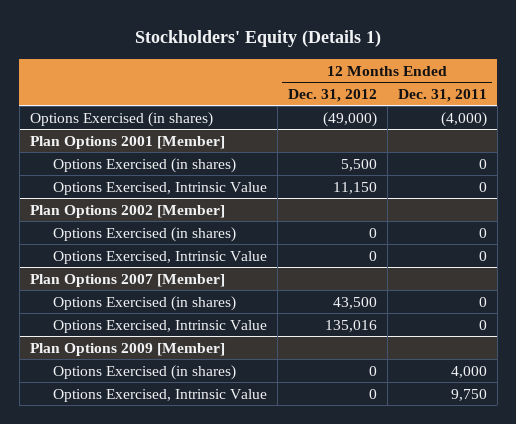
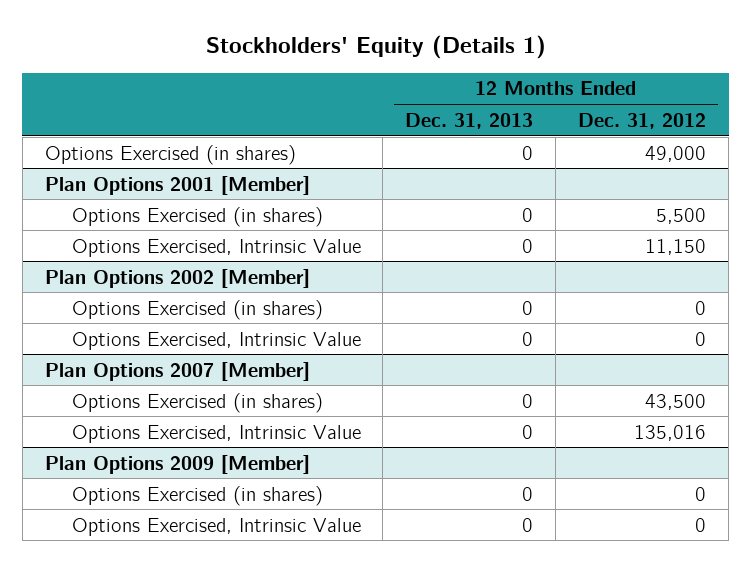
- | 12 Months Ended Dec. 31, 2012 | 12 Months Ended Dec. 31, 2011
+ | 12 Months Ended Dec. 31, 2013 | 12 Months Ended Dec. 31, 2012
- Options Exercised (in shares) | (49,000) | (4,000)
+ Options Exercised (in shares) | 0 | 49,000

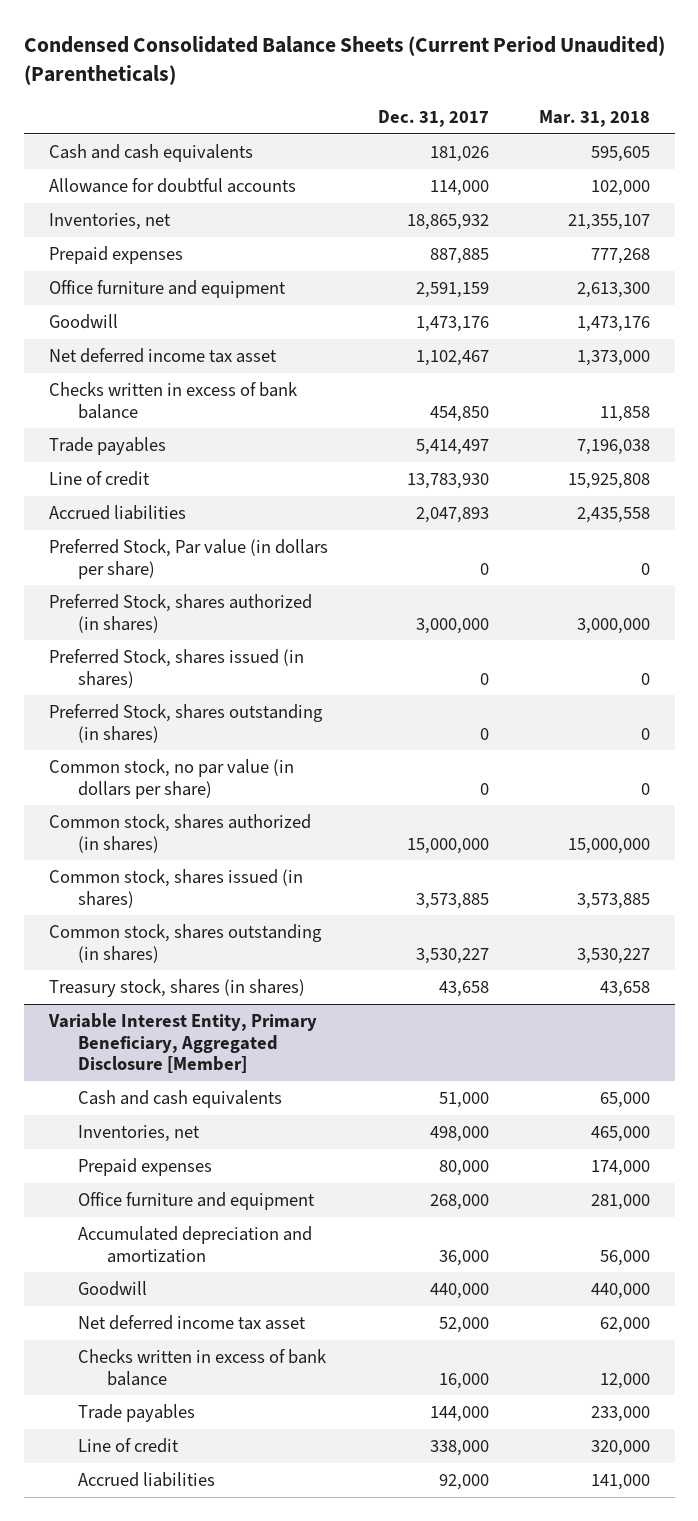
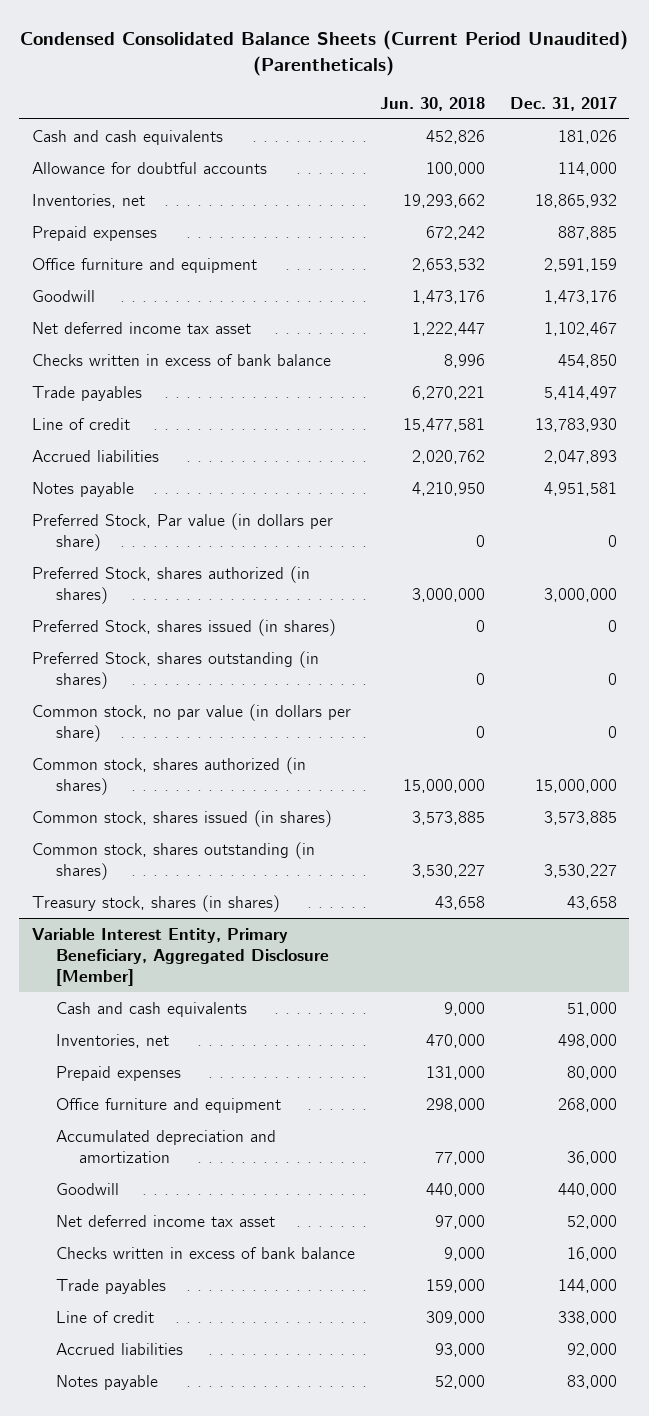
- | Dec. 31, 2017 | Mar. 31, 2018
+ | Jun. 30, 2018 | Dec. 31, 2017
+ Notes payable | 4,210,950 | 4,951,581
@ Variable Interest Entity, Primary Beneficiary, Aggregated Disclosure [Member]
+ Notes payable | 52,000 | 83,000

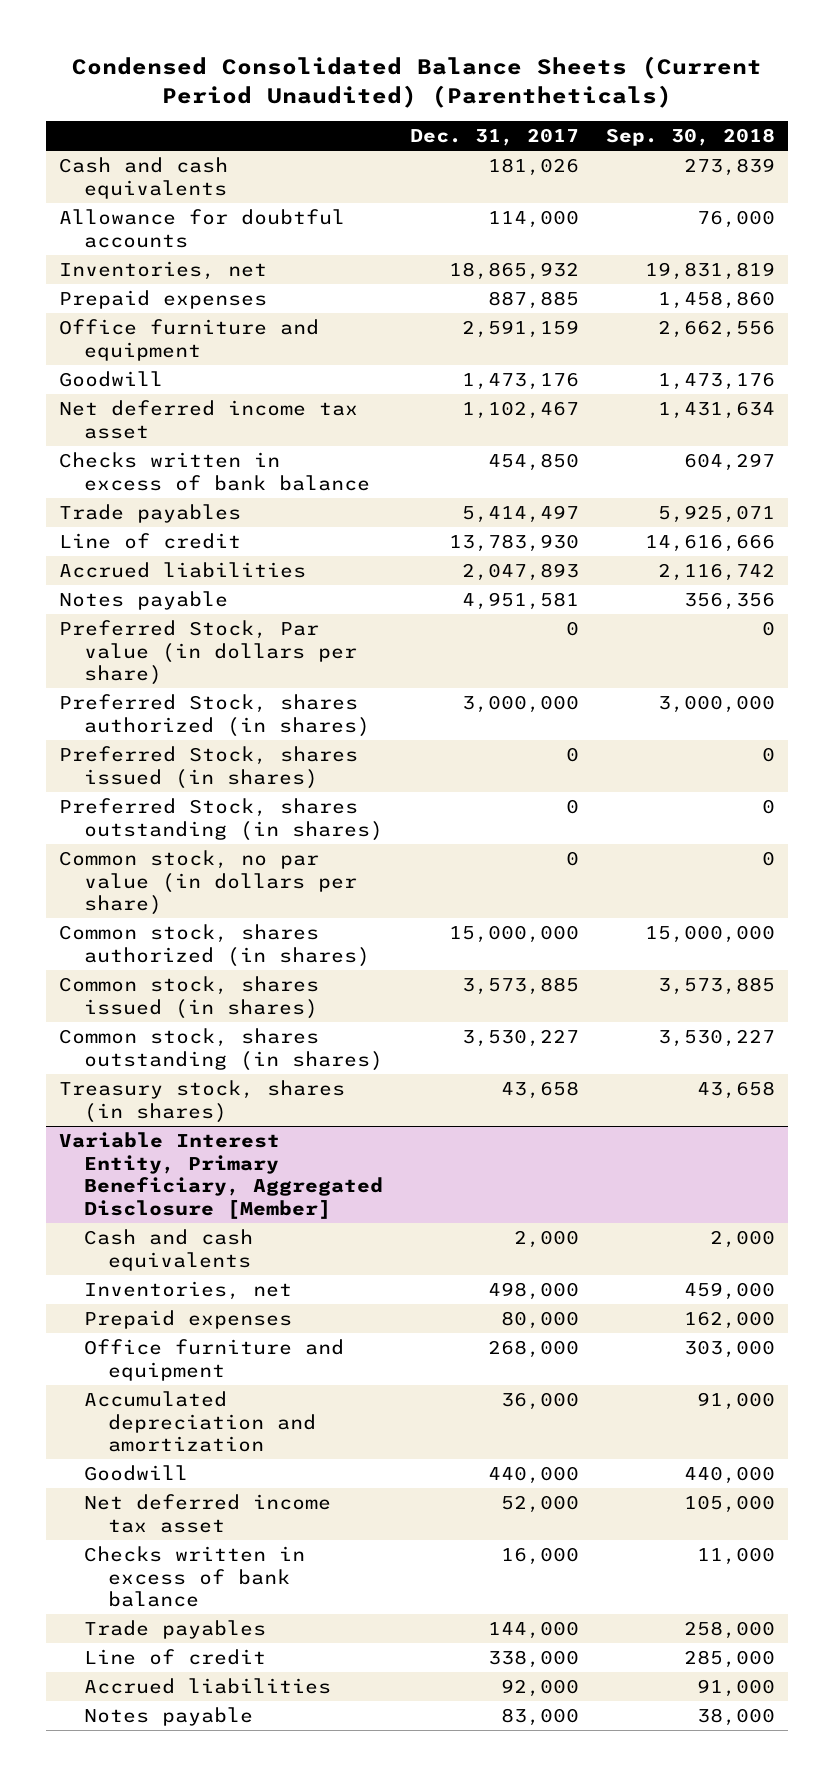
- | Jun. 30, 2018 | Dec. 31, 2017
+ | Dec. 31, 2017 | Sep. 30, 2018
@ Variable Interest Entity, Primary Beneficiary, Aggregated Disclosure [Member]
- Cash and cash equivalents | 9,000 | 51,000
+ Cash and cash equivalents | 2,000 | 2,000

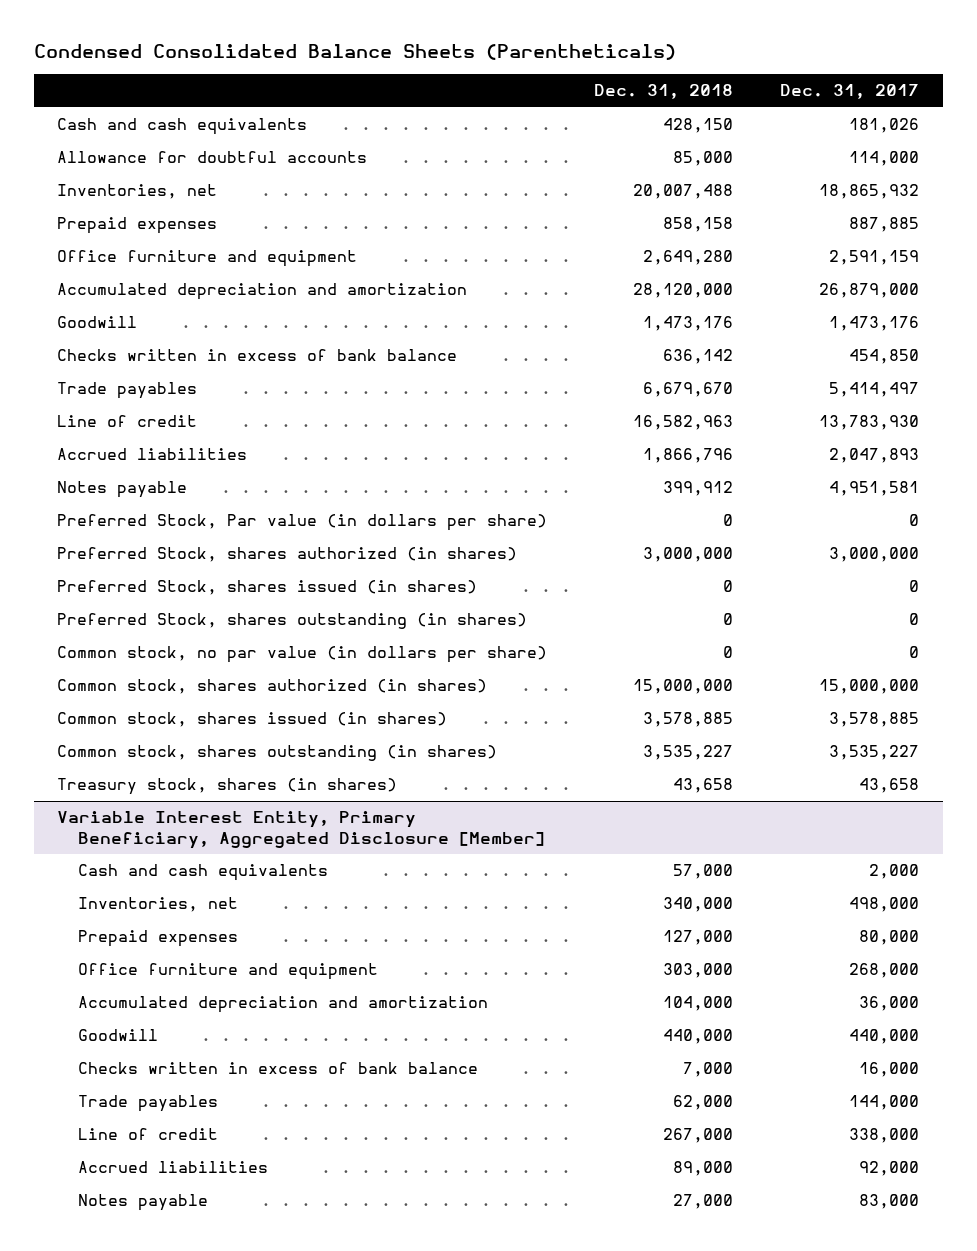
- Condensed Consolidated Balance Sheets (Current Period Unaudited) (Parentheticals)
+ Condensed Consolidated Balance Sheets (Parentheticals)
- | Dec. 31, 2017 | Sep. 30, 2018
+ | Dec. 31, 2018 | Dec. 31, 2017
+ Accumulated depreciation and amortization | 28,120,000 | 26,879,000
- Net deferred income tax asset | 1,102,467 | 1,431,634
- Common stock, shares issued (in shares) | 3,573,885 | 3,573,885
- Common stock, shares outstanding (in shares) | 3,530,227 | 3,530,227
+ Common stock, shares issued (in shares) | 3,578,885 | 3,578,885
+ Common stock, shares outstanding (in shares) | 3,535,227 | 3,535,227
@ Variable Interest Entity, Primary Beneficiary, Aggregated Disclosure [Member]
- Net deferred income tax asset | 52,000 | 105,000

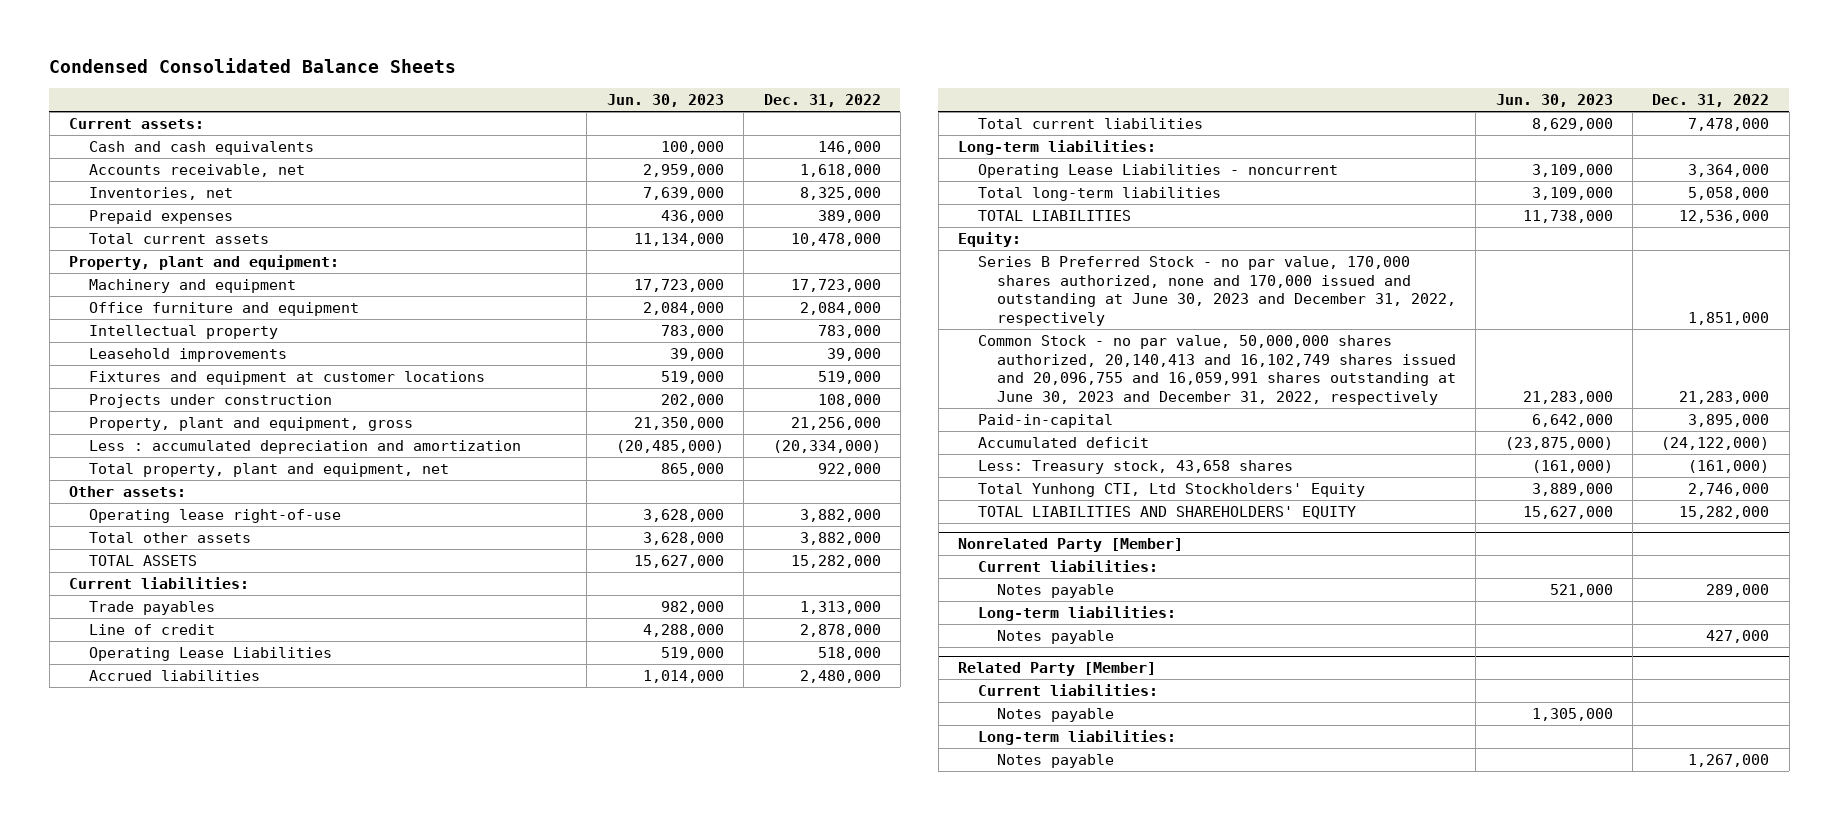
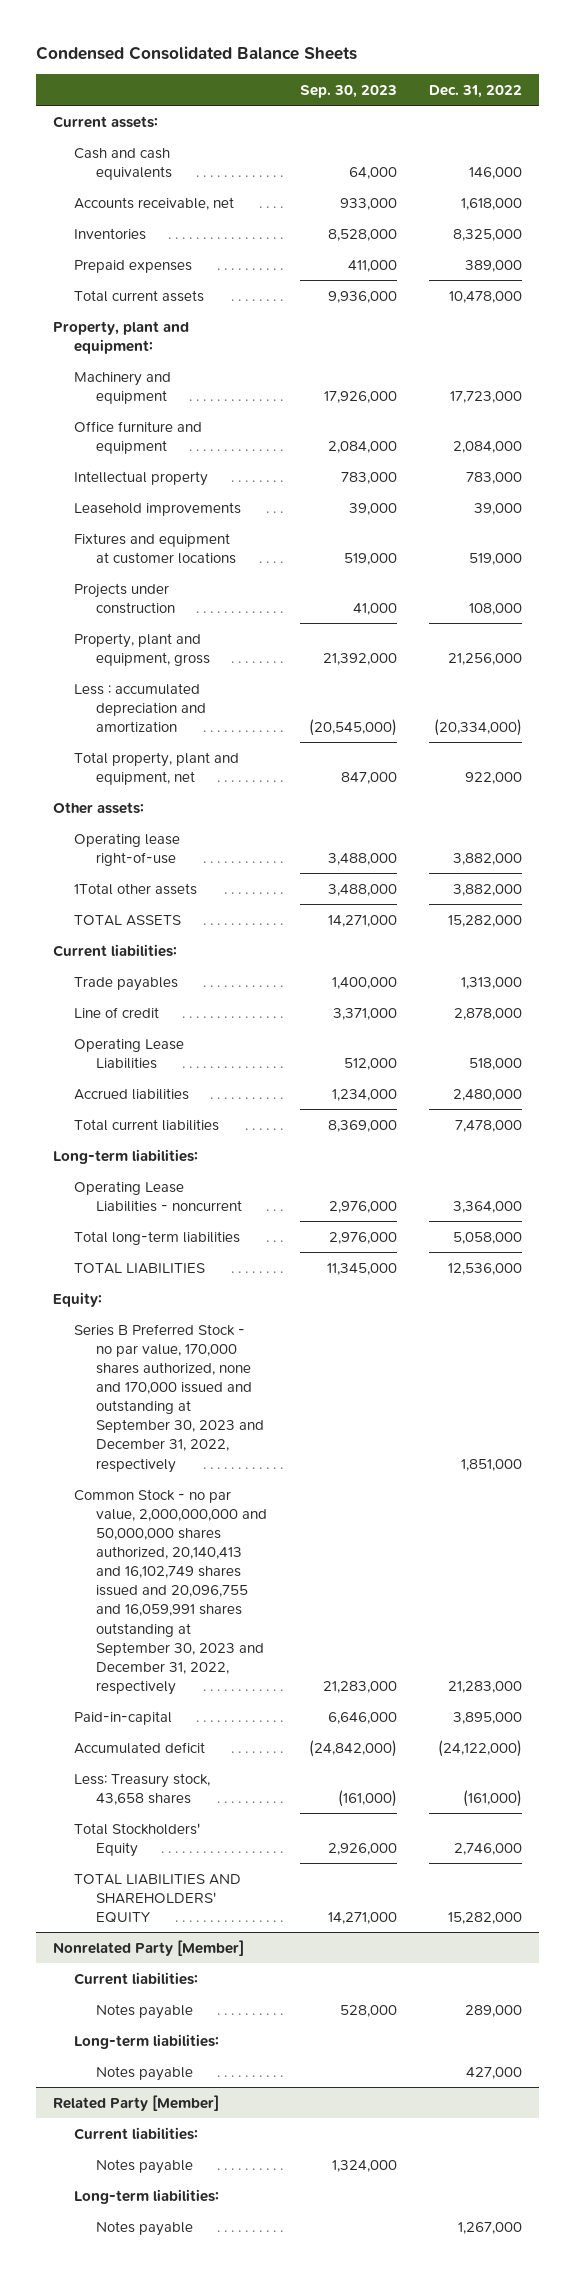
- | Jun. 30, 2023 | Dec. 31, 2022
+ | Sep. 30, 2023 | Dec. 31, 2022
- Inventories, net | 7,639,000 | 8,325,000
+ Inventories | 8,528,000 | 8,325,000
- Total other assets | 3,628,000 | 3,882,000
+ 1Total other assets | 3,488,000 | 3,882,000
- Series B Preferred Stock - no par value, 170,000 shares authorized, none and 170,000 issued and outstanding at June 30, 2023 and December 31, 2022, respectively | | 1,851,000
- Common Stock - no par value, 50,000,000 shares authorized, 20,140,413 and 16,102,749 shares issued and 20,096,755 and 16,059,991 shares outstanding at June 30, 2023 and December 31, 2022, respectively | 21,283,000 | 21,283,000
+ Series B Preferred Stock - no par value, 170,000 shares authorized, none and 170,000 issued and outstanding at September 30, 2023 and December 31, 2022, respectively | | 1,851,000
+ Common Stock - no par value, 2,000,000,000 and 50,000,000 shares authorized, 20,140,413 and 16,102,749 shares issued and 20,096,755 and 16,059,991 shares outstanding at September 30, 2023 and December 31, 2022, respectively | 21,283,000 | 21,283,000
- Total Yunhong CTI, Ltd Stockholders' Equity | 3,889,000 | 2,746,000
+ Total Stockholders' Equity | 2,926,000 | 2,746,000

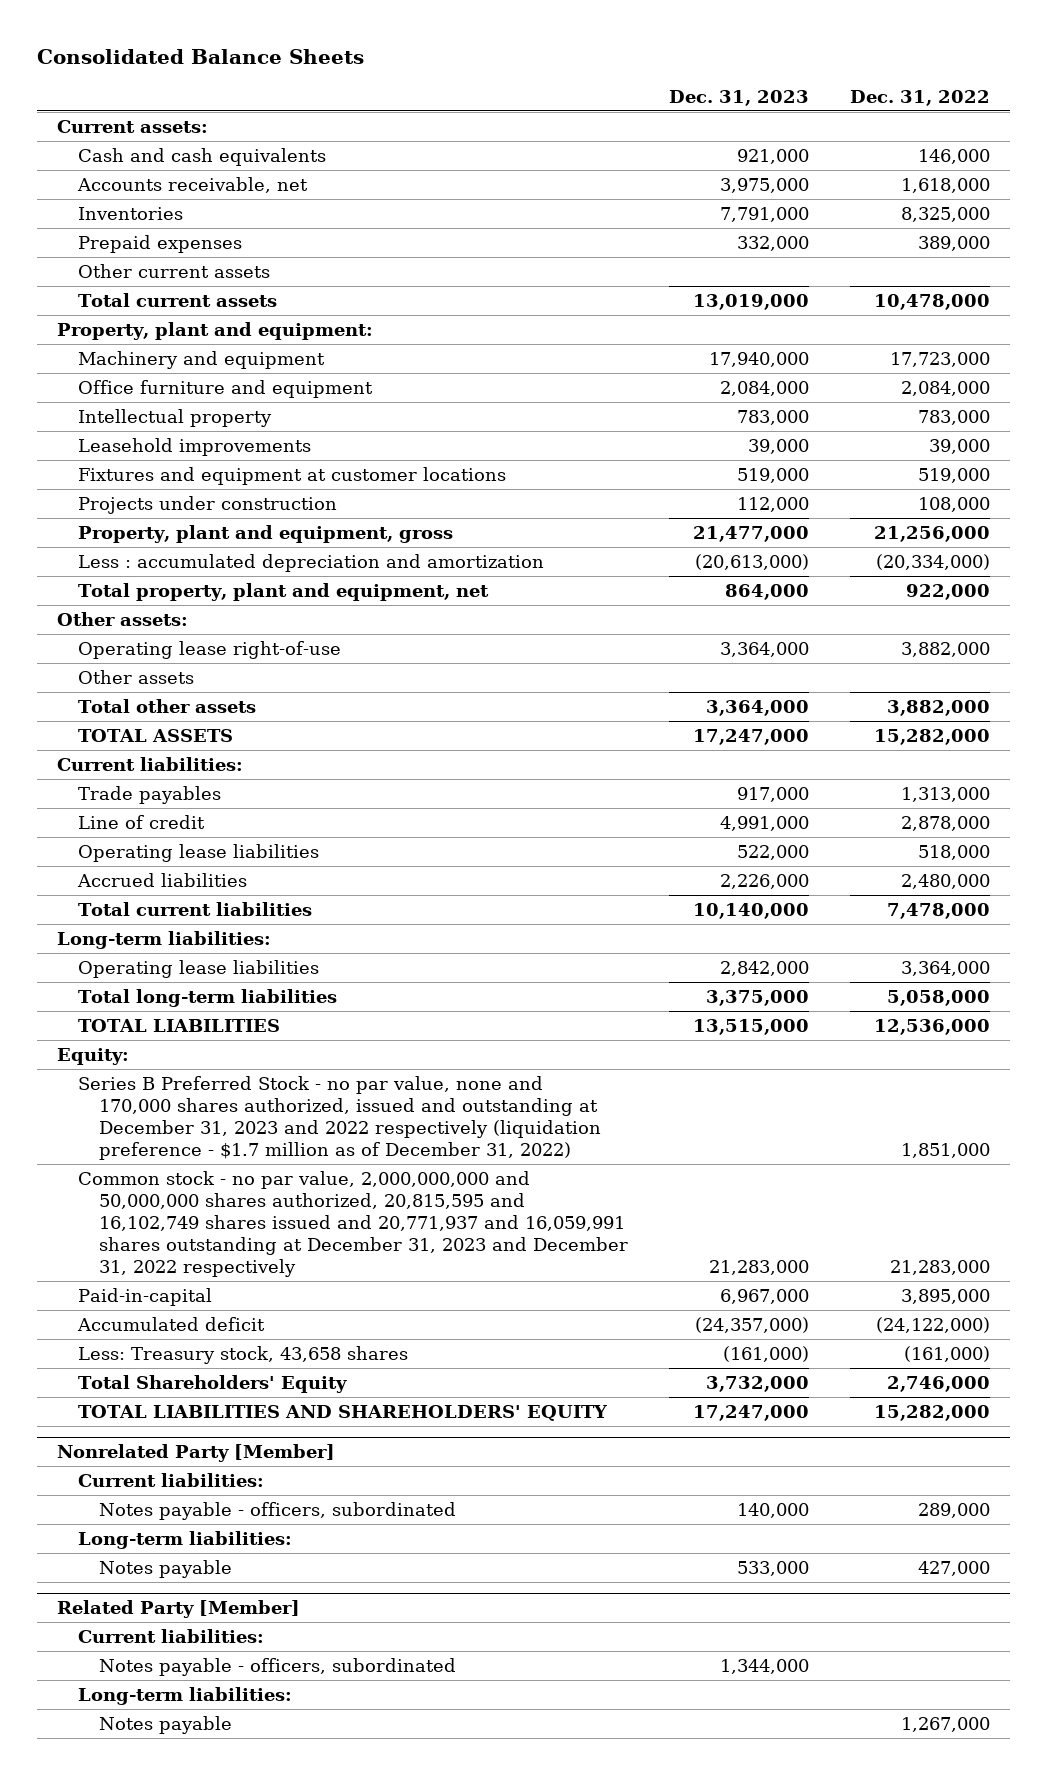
- Condensed Consolidated Balance Sheets
+ Consolidated Balance Sheets
- | Sep. 30, 2023 | Dec. 31, 2022
+ | Dec. 31, 2023 | Dec. 31, 2022
+ Other current assets
- 1Total other assets | 3,488,000 | 3,882,000
+ Other assets
+ Total other assets | 3,364,000 | 3,882,000
- Operating Lease Liabilities | 512,000 | 518,000
+ Operating lease liabilities | 522,000 | 518,000
- Operating Lease Liabilities - noncurrent | 2,976,000 | 3,364,000
+ Operating lease liabilities | 2,842,000 | 3,364,000
- Series B Preferred Stock - no par value, 170,000 shares authorized, none and 170,000 issued and outstanding at September 30, 2023 and December 31, 2022, respectively | | 1,851,000
- Common Stock - no par value, 2,000,000,000 and 50,000,000 shares authorized, 20,140,413 and 16,102,749 shares issued and 20,096,755 and 16,059,991 shares outstanding at September 30, 2023 and December 31, 2022, respectively | 21,283,000 | 21,283,000
+ Series B Preferred Stock - no par value, none and 170,000 shares authorized, issued and outstanding at December 31, 2023 and 2022 respectively (liquidation preference - $1.7 million as of December 31, 2022) | | 1,851,000
+ Common stock - no par value, 2,000,000,000 and 50,000,000 shares authorized, 20,815,595 and 16,102,749 shares issued and 20,771,937 and 16,059,991 shares outstanding at December 31, 2023 and December 31, 2022 respectively | 21,283,000 | 21,283,000
- Total Stockholders' Equity | 2,926,000 | 2,746,000
+ Total Shareholders' Equity | 3,732,000 | 2,746,000
@ Nonrelated Party [Member]
- Notes payable | 528,000 | 289,000
+ Notes payable - officers, subordinated | 140,000 | 289,000
@ Related Party [Member]
- Notes payable | 1,324,000 |
+ Notes payable - officers, subordinated | 1,344,000 |

